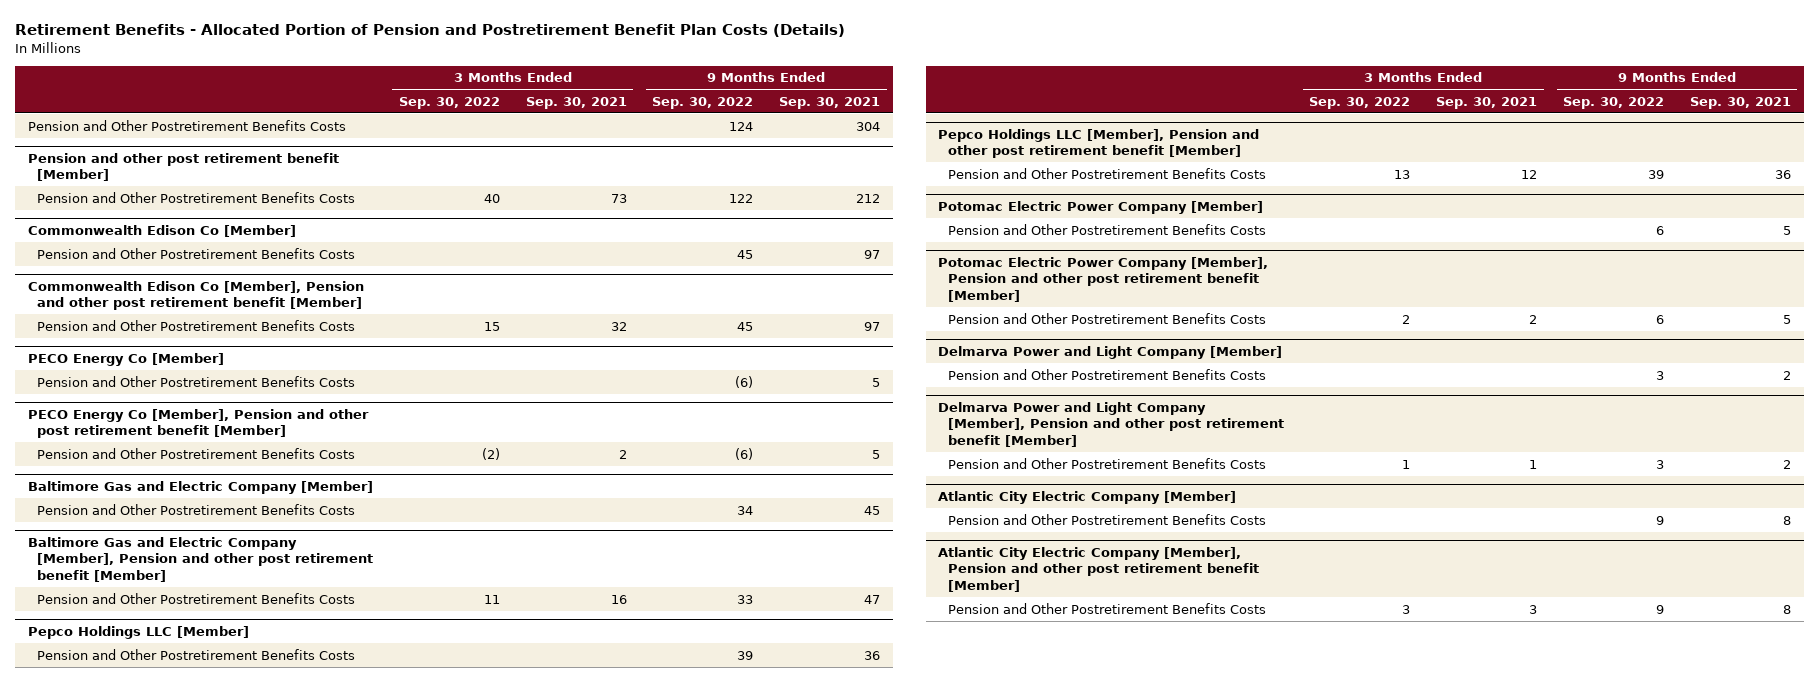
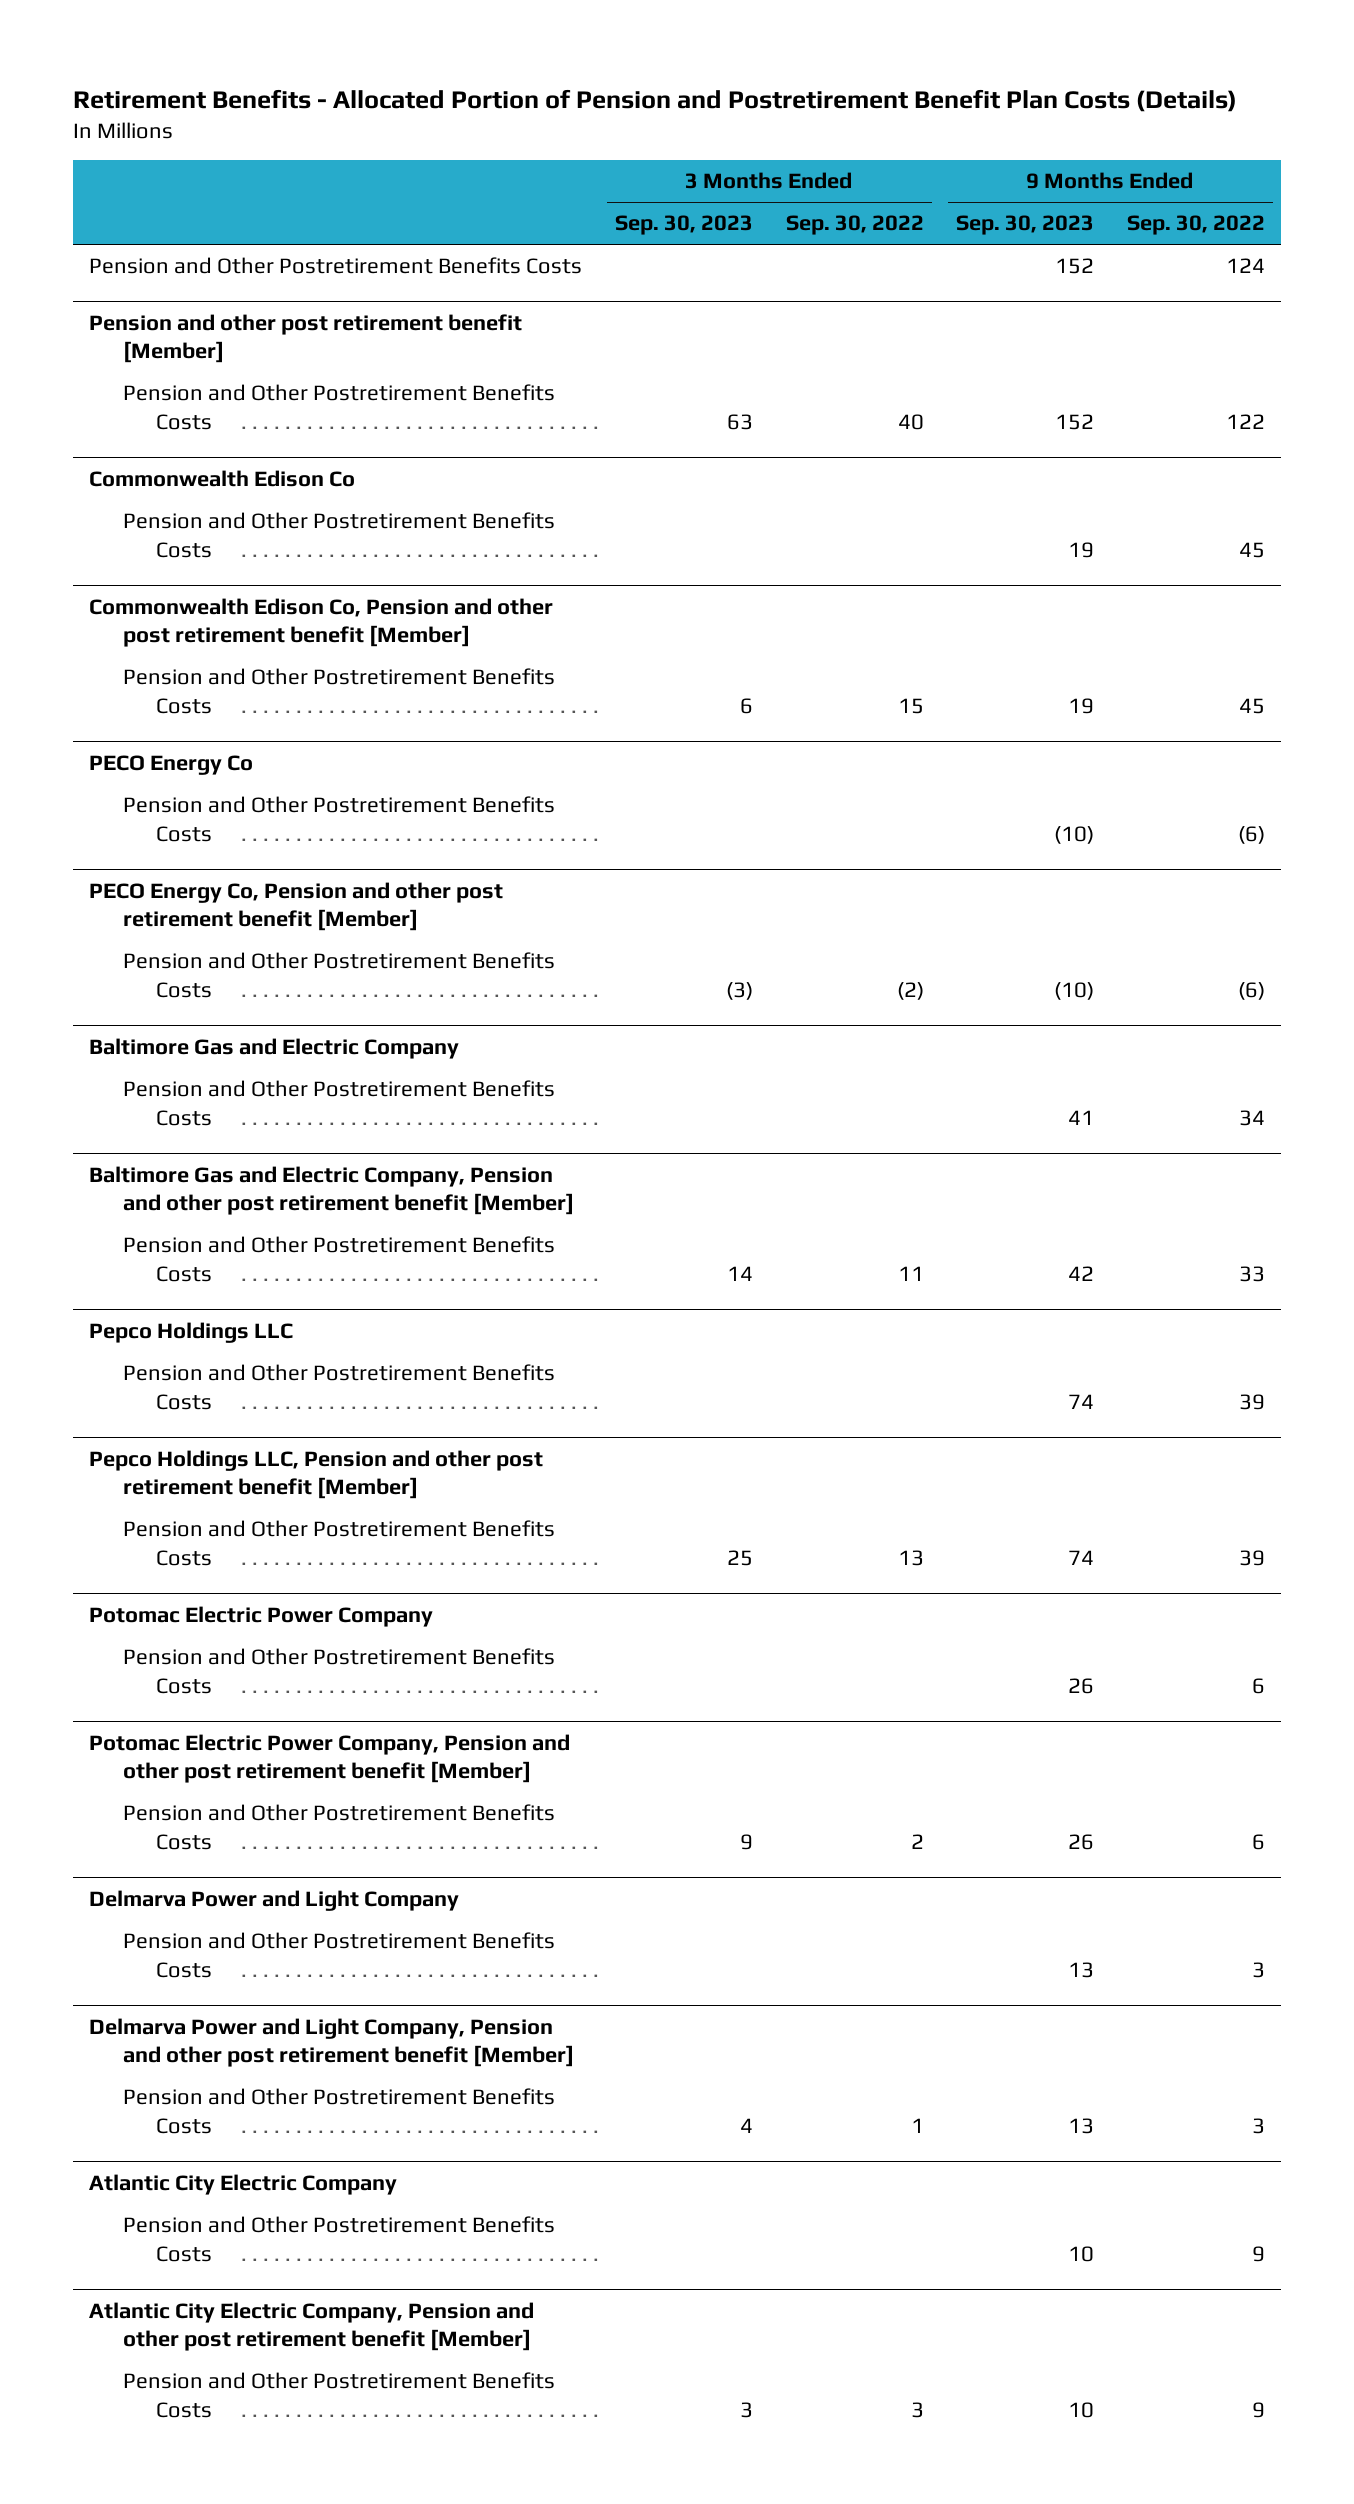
- | 3 Months Ended Sep. 30, 2022 | 3 Months Ended Sep. 30, 2021 | 9 Months Ended Sep. 30, 2022 | 9 Months Ended Sep. 30, 2021
+ | 3 Months Ended Sep. 30, 2023 | 3 Months Ended Sep. 30, 2022 | 9 Months Ended Sep. 30, 2023 | 9 Months Ended Sep. 30, 2022
- Commonwealth Edison Co [Member]
+ Commonwealth Edison Co
- Commonwealth Edison Co [Member], Pension and other post retirement benefit [Member]
+ Commonwealth Edison Co, Pension and other post retirement benefit [Member]
- PECO Energy Co [Member]
+ PECO Energy Co
- PECO Energy Co [Member], Pension and other post retirement benefit [Member]
+ PECO Energy Co, Pension and other post retirement benefit [Member]
- Baltimore Gas and Electric Company [Member]
+ Baltimore Gas and Electric Company
- Baltimore Gas and Electric Company [Member], Pension and other post retirement benefit [Member]
+ Baltimore Gas and Electric Company, Pension and other post retirement benefit [Member]
- Pepco Holdings LLC [Member]
+ Pepco Holdings LLC
- Pepco Holdings LLC [Member], Pension and other post retirement benefit [Member]
+ Pepco Holdings LLC, Pension and other post retirement benefit [Member]
- Potomac Electric Power Company [Member]
+ Potomac Electric Power Company
- Potomac Electric Power Company [Member], Pension and other post retirement benefit [Member]
+ Potomac Electric Power Company, Pension and other post retirement benefit [Member]
- Delmarva Power and Light Company [Member]
+ Delmarva Power and Light Company
- Delmarva Power and Light Company [Member], Pension and other post retirement benefit [Member]
+ Delmarva Power and Light Company, Pension and other post retirement benefit [Member]
- Atlantic City Electric Company [Member]
+ Atlantic City Electric Company
- Atlantic City Electric Company [Member], Pension and other post retirement benefit [Member]
+ Atlantic City Electric Company, Pension and other post retirement benefit [Member]

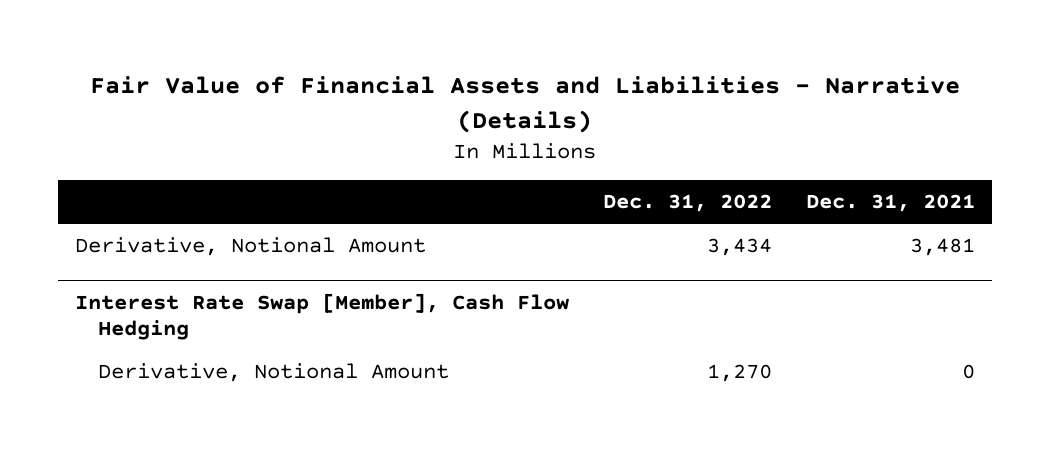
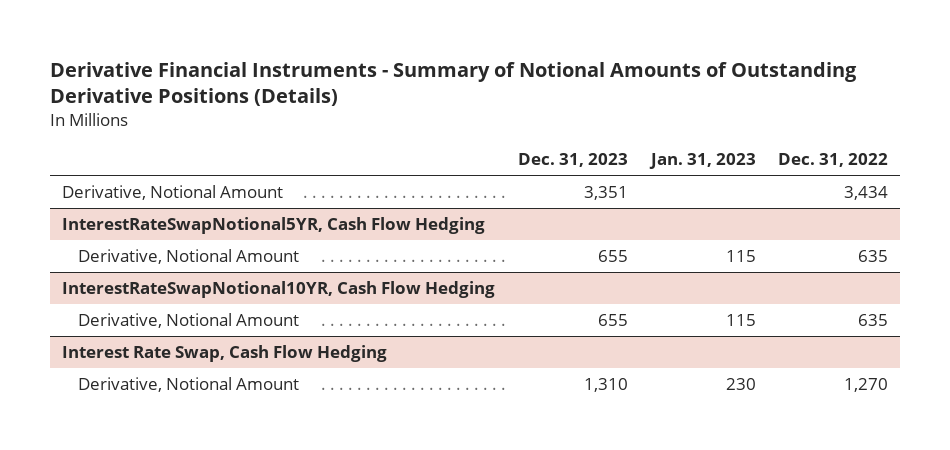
- Fair Value of Financial Assets and Liabilities - Narrative (Details)
+ Derivative Financial Instruments - Summary of Notional Amounts of Outstanding Derivative Positions (Details)
- | Dec. 31, 2022 | Dec. 31, 2021
+ | Dec. 31, 2023 | Jan. 31, 2023 | Dec. 31, 2022
- Interest Rate Swap [Member], Cash Flow Hedging
+ InterestRateSwapNotional5YR, Cash Flow Hedging
+ Derivative, Notional Amount | 655 | 115 | 635
+ InterestRateSwapNotional10YR, Cash Flow Hedging
+ Derivative, Notional Amount | 655 | 115 | 635
+ Interest Rate Swap, Cash Flow Hedging

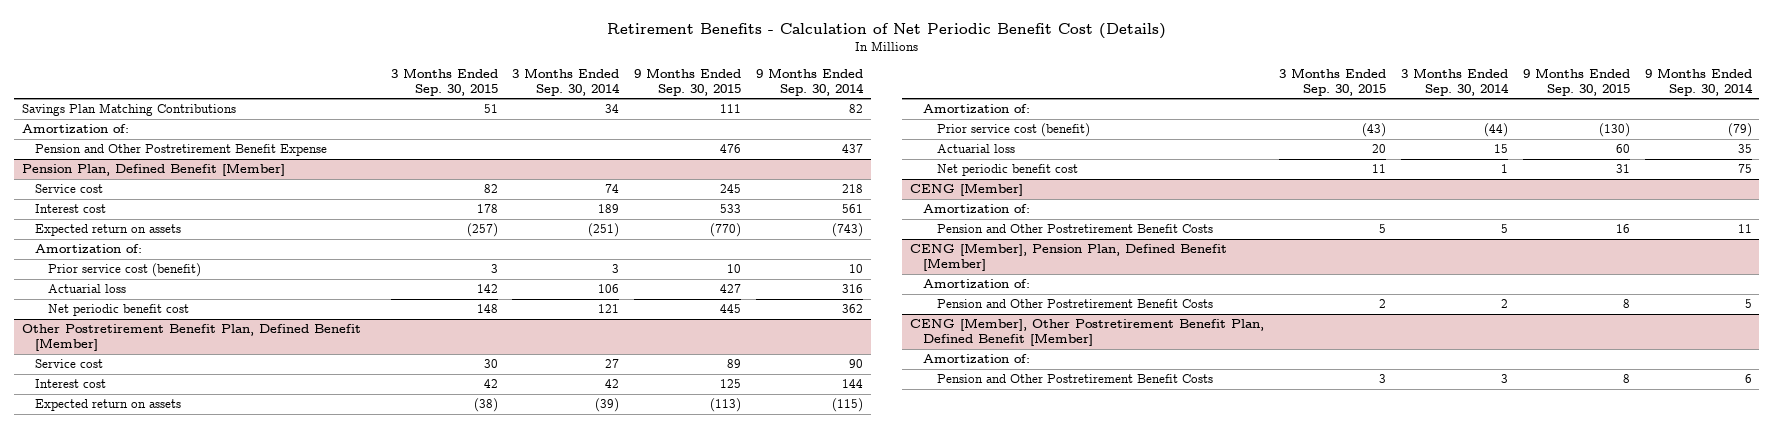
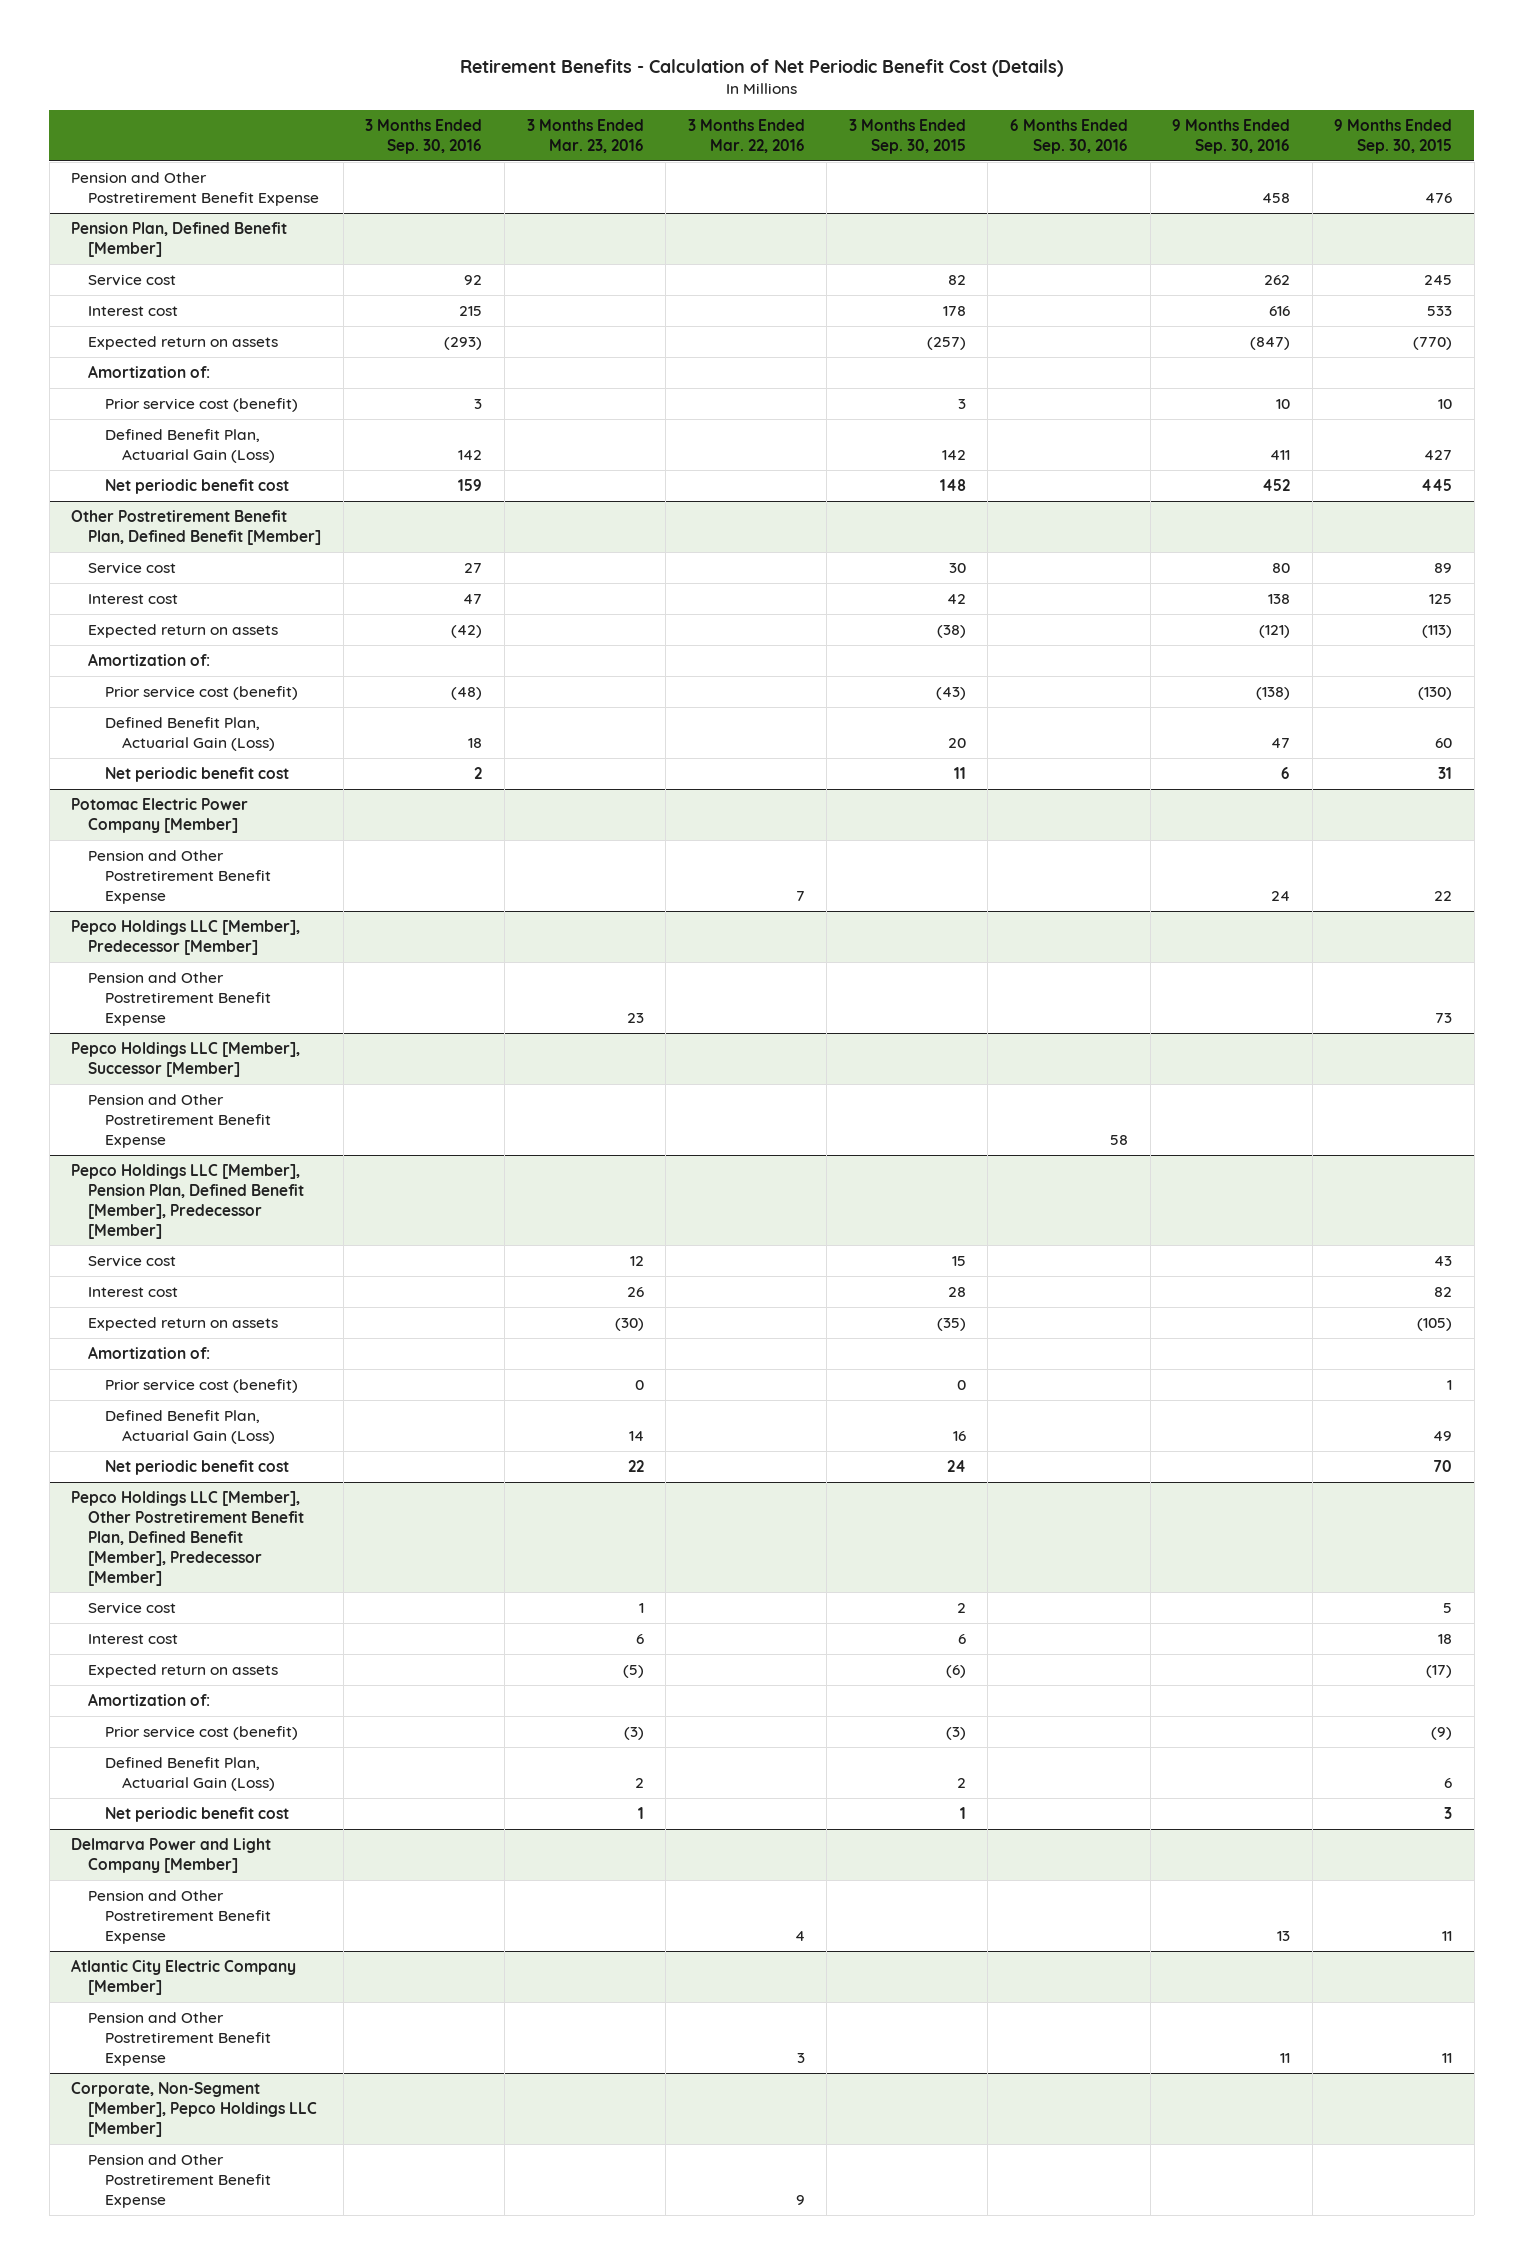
- | 3 Months Ended Sep. 30, 2015 | 3 Months Ended Sep. 30, 2014 | 9 Months Ended Sep. 30, 2015 | 9 Months Ended Sep. 30, 2014
+ | 3 Months Ended Sep. 30, 2016 | 3 Months Ended Mar. 23, 2016 | 3 Months Ended Mar. 22, 2016 | 3 Months Ended Sep. 30, 2015 | 6 Months Ended Sep. 30, 2016 | 9 Months Ended Sep. 30, 2016 | 9 Months Ended Sep. 30, 2015
- Savings Plan Matching Contributions | 51 | 34 | 111 | 82
- Amortization of:
@ Pension Plan, Defined Benefit [Member]
- Actuarial loss | 142 | 106 | 427 | 316
+ Defined Benefit Plan, Actuarial Gain (Loss) | 142 | | | 142 | | 411 | 427
@ Other Postretirement Benefit Plan, Defined Benefit [Member]
- Actuarial loss | 20 | 15 | 60 | 35
+ Defined Benefit Plan, Actuarial Gain (Loss) | 18 | | | 20 | | 47 | 60
- CENG [Member]
- Amortization of:
- Pension and Other Postretirement Benefit Costs | 5 | 5 | 16 | 11
- CENG [Member], Pension Plan, Defined Benefit [Member]
+ Potomac Electric Power Company [Member]
+ Pension and Other Postretirement Benefit Expense | | | 7 | | | 24 | 22
+ Pepco Holdings LLC [Member], Predecessor [Member]
+ Pension and Other Postretirement Benefit Expense | | 23 | | | | | 73
+ Pepco Holdings LLC [Member], Successor [Member]
+ Pension and Other Postretirement Benefit Expense | | | | | 58 | |
+ Pepco Holdings LLC [Member], Pension Plan, Defined Benefit [Member], Predecessor [Member]
+ Service cost | | 12 | | 15 | | | 43
+ Interest cost | | 26 | | 28 | | | 82
+ Expected return on assets | | (30) | | (35) | | | (105)
- Pension and Other Postretirement Benefit Costs | 2 | 2 | 8 | 5
- CENG [Member], Other Postretirement Benefit Plan, Defined Benefit [Member]
+ Prior service cost (benefit) | | 0 | | 0 | | | 1
+ Defined Benefit Plan, Actuarial Gain (Loss) | | 14 | | 16 | | | 49
+ Net periodic benefit cost | | 22 | | 24 | | | 70
+ Pepco Holdings LLC [Member], Other Postretirement Benefit Plan, Defined Benefit [Member], Predecessor [Member]
+ Service cost | | 1 | | 2 | | | 5
+ Interest cost | | 6 | | 6 | | | 18
+ Expected return on assets | | (5) | | (6) | | | (17)
- Pension and Other Postretirement Benefit Costs | 3 | 3 | 8 | 6
+ Prior service cost (benefit) | | (3) | | (3) | | | (9)
+ Defined Benefit Plan, Actuarial Gain (Loss) | | 2 | | 2 | | | 6
+ Net periodic benefit cost | | 1 | | 1 | | | 3
+ Delmarva Power and Light Company [Member]
+ Pension and Other Postretirement Benefit Expense | | | 4 | | | 13 | 11
+ Atlantic City Electric Company [Member]
+ Pension and Other Postretirement Benefit Expense | | | 3 | | | 11 | 11
+ Corporate, Non-Segment [Member], Pepco Holdings LLC [Member]
+ Pension and Other Postretirement Benefit Expense | | | 9 | | | |

